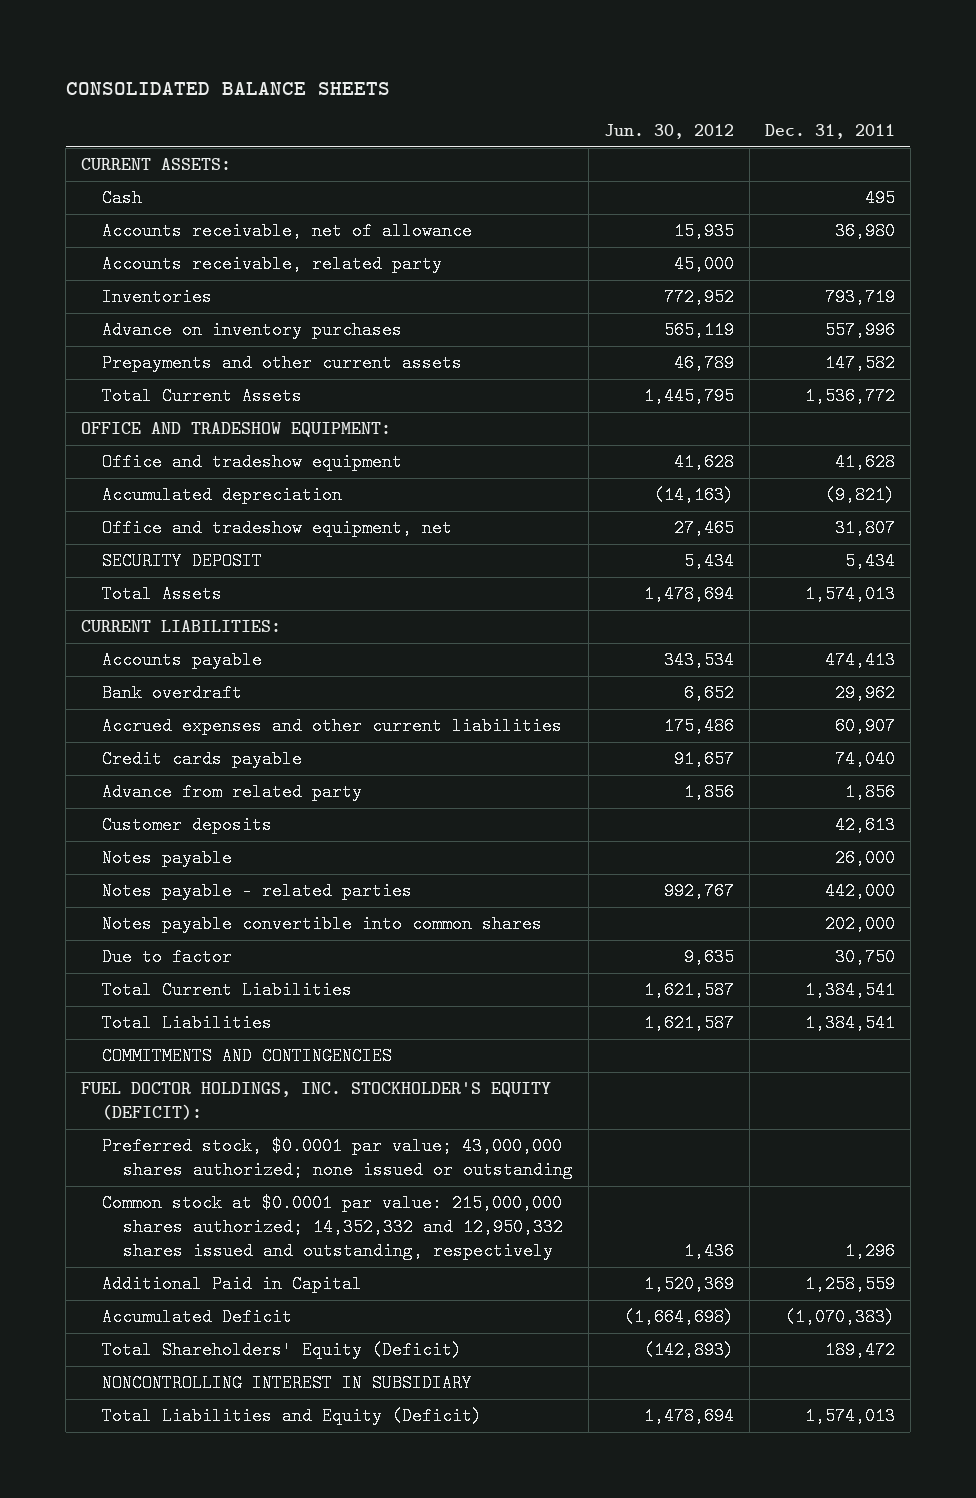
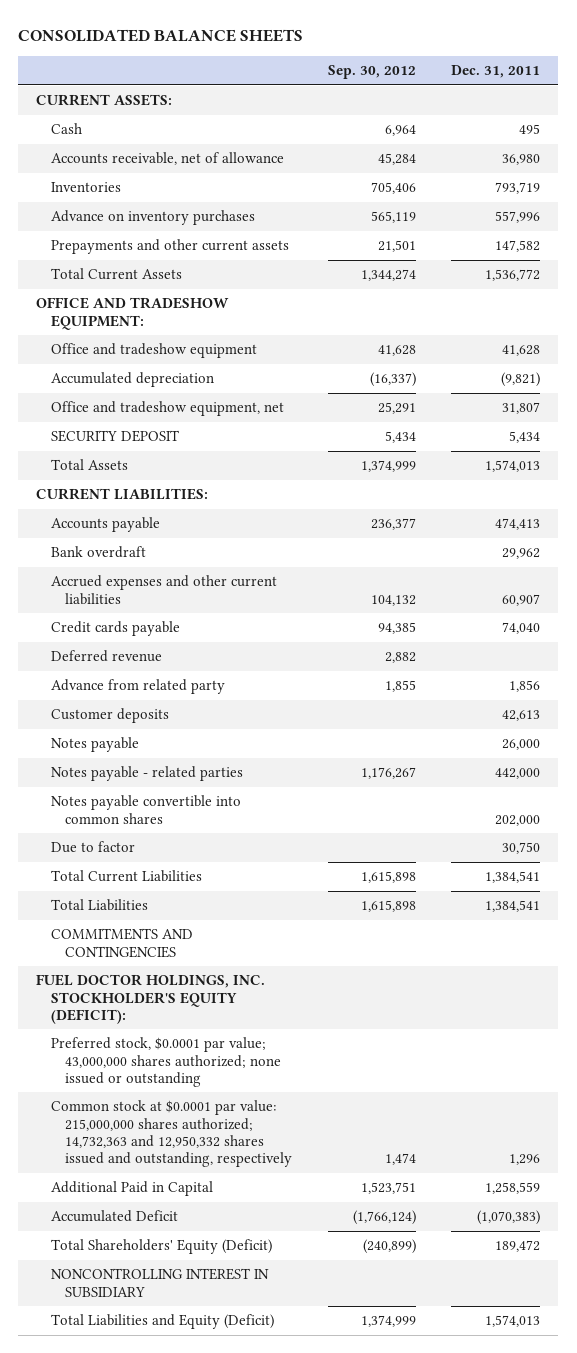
- | Jun. 30, 2012 | Dec. 31, 2011
+ | Sep. 30, 2012 | Dec. 31, 2011
- Accounts receivable, related party | 45,000 |
+ Deferred revenue | 2,882 |
- Common stock at $0.0001 par value: 215,000,000 shares authorized; 14,352,332 and 12,950,332 shares issued and outstanding, respectively | 1,436 | 1,296
+ Common stock at $0.0001 par value: 215,000,000 shares authorized; 14,732,363 and 12,950,332 shares issued and outstanding, respectively | 1,474 | 1,296

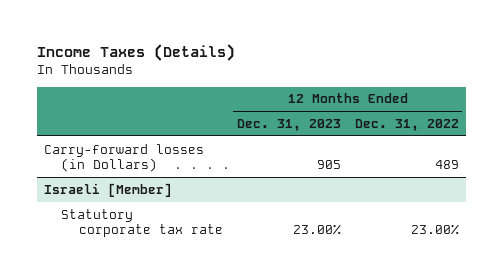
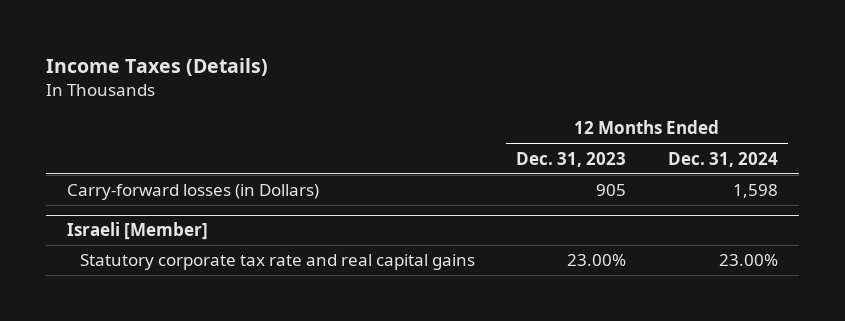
- | 12 Months Ended Dec. 31, 2023 | 12 Months Ended Dec. 31, 2022
+ | 12 Months Ended Dec. 31, 2023 | 12 Months Ended Dec. 31, 2024
@ Israeli [Member]
- Statutory corporate tax rate | 23.00% | 23.00%
+ Statutory corporate tax rate and real capital gains | 23.00% | 23.00%

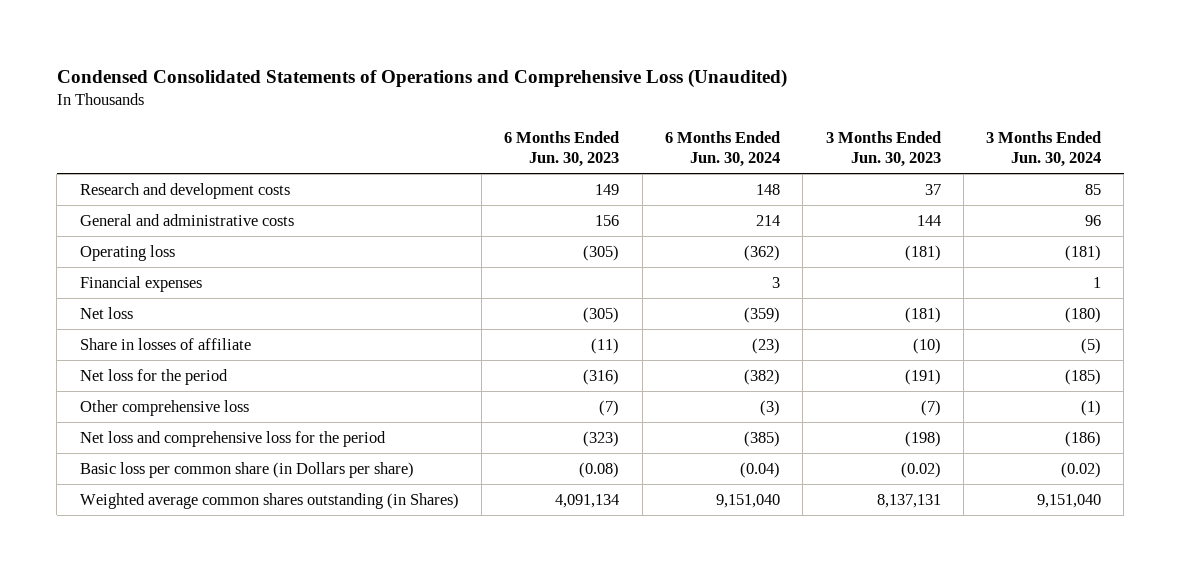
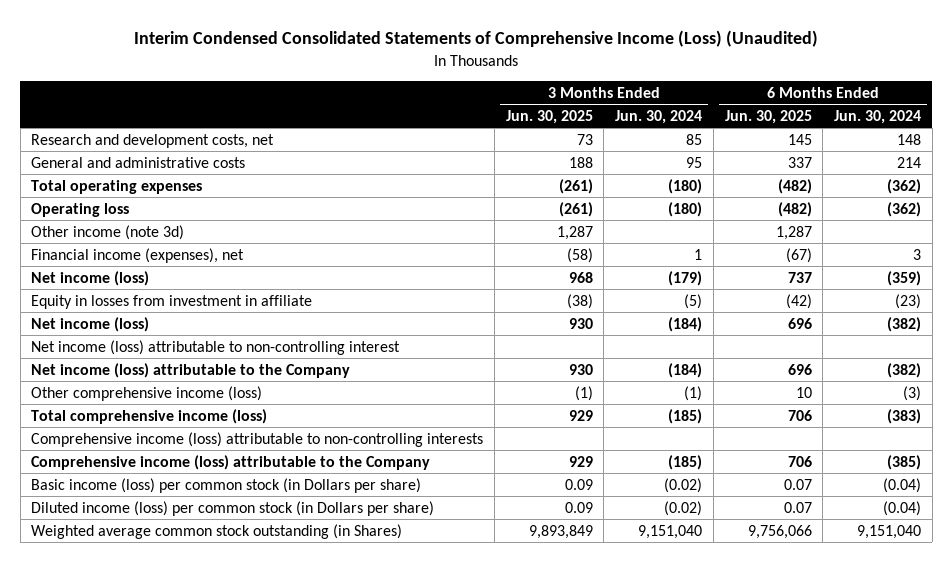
- Condensed Consolidated Statements of Operations and Comprehensive Loss (Unaudited)
+ Interim Condensed Consolidated Statements of Comprehensive Income (Loss) (Unaudited)
- | 6 Months Ended Jun. 30, 2023 | 6 Months Ended Jun. 30, 2024 | 3 Months Ended Jun. 30, 2023 | 3 Months Ended Jun. 30, 2024
+ | 3 Months Ended Jun. 30, 2025 | 3 Months Ended Jun. 30, 2024 | 6 Months Ended Jun. 30, 2025 | 6 Months Ended Jun. 30, 2024
- Research and development costs | 149 | 148 | 37 | 85
- General and administrative costs | 156 | 214 | 144 | 96
- Operating loss | (305) | (362) | (181) | (181)
- Financial expenses | | 3 | | 1
- Net loss | (305) | (359) | (181) | (180)
- Share in losses of affiliate | (11) | (23) | (10) | (5)
- Net loss for the period | (316) | (382) | (191) | (185)
- Other comprehensive loss | (7) | (3) | (7) | (1)
- Net loss and comprehensive loss for the period | (323) | (385) | (198) | (186)
- Basic loss per common share (in Dollars per share) | (0.08) | (0.04) | (0.02) | (0.02)
- Weighted average common shares outstanding (in Shares) | 4,091,134 | 9,151,040 | 8,137,131 | 9,151,040
+ Research and development costs, net | 73 | 85 | 145 | 148
+ General and administrative costs | 188 | 95 | 337 | 214
+ Total operating expenses | (261) | (180) | (482) | (362)
+ Operating loss | (261) | (180) | (482) | (362)
+ Other income (note 3d) | 1,287 | | 1,287 |
+ Financial income (expenses), net | (58) | 1 | (67) | 3
+ Net income (loss) | 968 | (179) | 737 | (359)
+ Equity in losses from investment in affiliate | (38) | (5) | (42) | (23)
+ Net income (loss) | 930 | (184) | 696 | (382)
+ Net income (loss) attributable to non-controlling interest
+ Net income (loss) attributable to the Company | 930 | (184) | 696 | (382)
+ Other comprehensive income (loss) | (1) | (1) | 10 | (3)
+ Total comprehensive income (loss) | 929 | (185) | 706 | (383)
+ Comprehensive income (loss) attributable to non-controlling interests
+ Comprehensive income (loss) attributable to the Company | 929 | (185) | 706 | (385)
+ Basic income (loss) per common stock (in Dollars per share) | 0.09 | (0.02) | 0.07 | (0.04)
+ Diluted income (loss) per common stock (in Dollars per share) | 0.09 | (0.02) | 0.07 | (0.04)
+ Weighted average common stock outstanding (in Shares) | 9,893,849 | 9,151,040 | 9,756,066 | 9,151,040

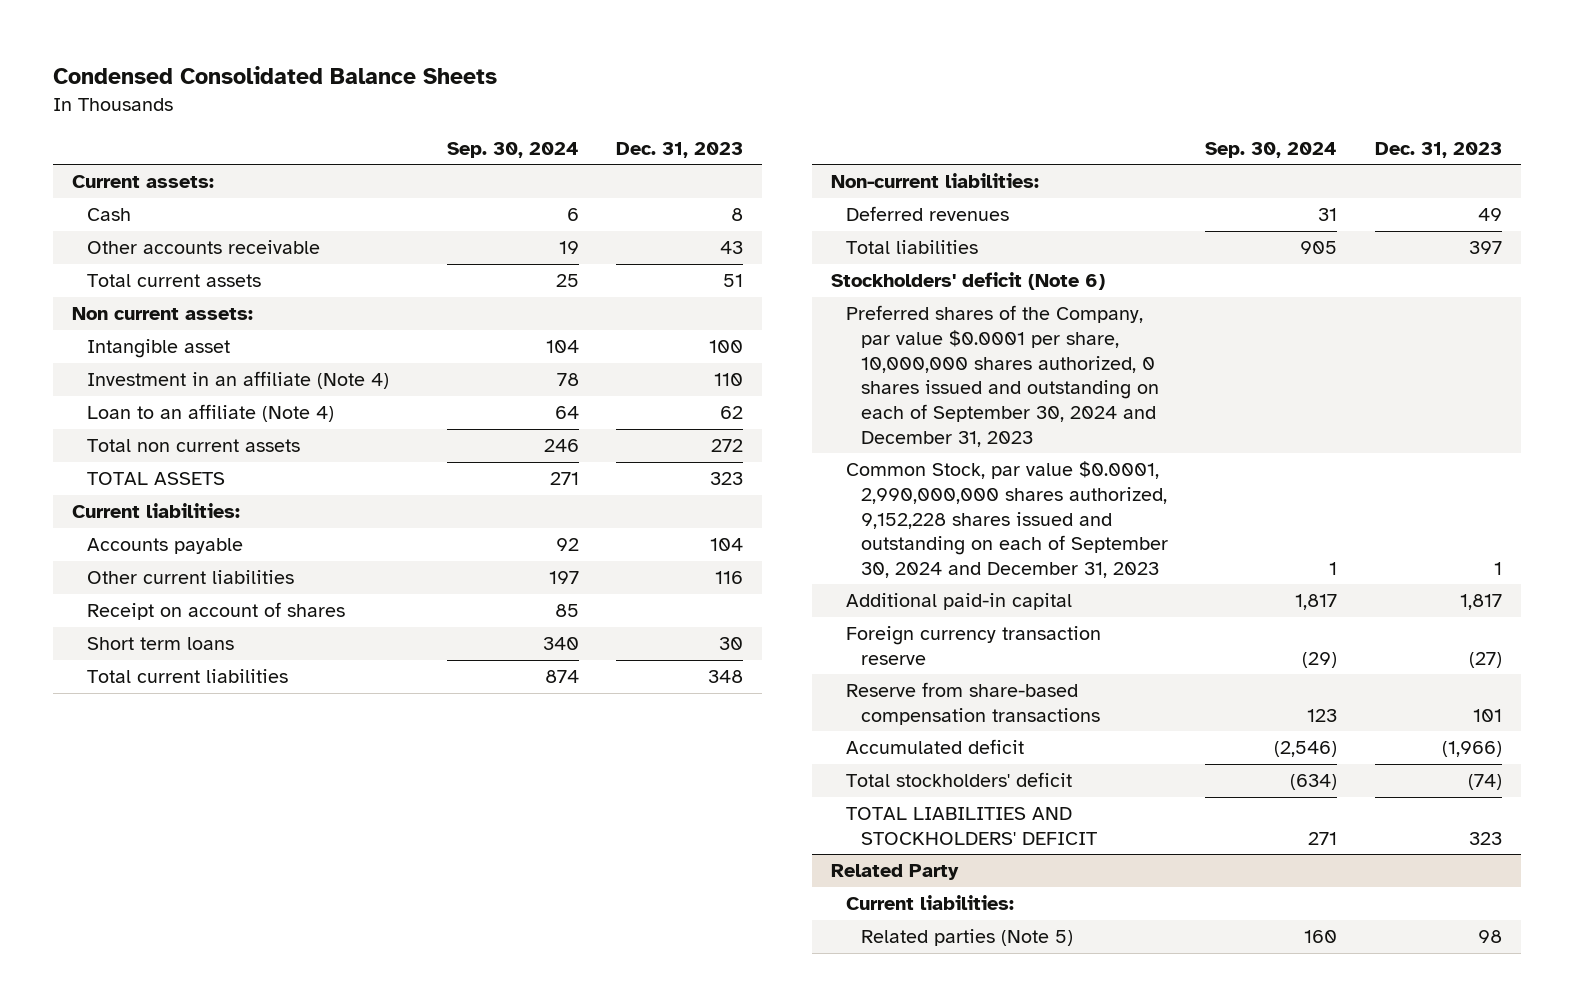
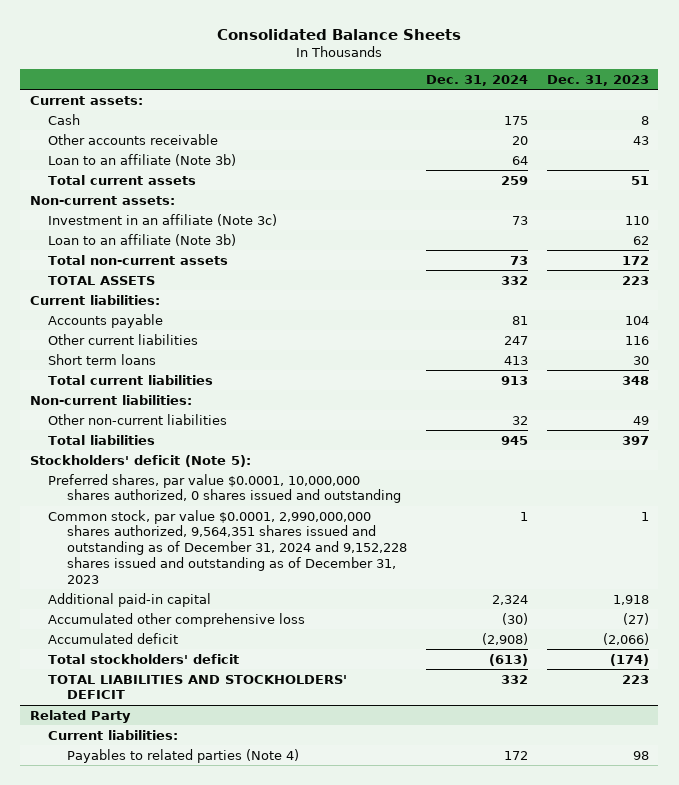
- Condensed Consolidated Balance Sheets
+ Consolidated Balance Sheets
- | Sep. 30, 2024 | Dec. 31, 2023
+ | Dec. 31, 2024 | Dec. 31, 2023
+ Loan to an affiliate (Note 3b) | 64 |
- Non current assets:
- Intangible asset | 104 | 100
- Investment in an affiliate (Note 4) | 78 | 110
- Loan to an affiliate (Note 4) | 64 | 62
- Total non current assets | 246 | 272
- TOTAL ASSETS | 271 | 323
+ Non-current assets:
+ Investment in an affiliate (Note 3c) | 73 | 110
+ Loan to an affiliate (Note 3b) | | 62
+ Total non-current assets | 73 | 172
+ TOTAL ASSETS | 332 | 223
- Receipt on account of shares | 85 |
- Deferred revenues | 31 | 49
+ Other non-current liabilities | 32 | 49
- Stockholders' deficit (Note 6)
- Preferred shares of the Company, par value $0.0001 per share, 10,000,000 shares authorized, 0 shares issued and outstanding on each of September 30, 2024 and December 31, 2023
- Common Stock, par value $0.0001, 2,990,000,000 shares authorized, 9,152,228 shares issued and outstanding on each of September 30, 2024 and December 31, 2023 | 1 | 1
- Additional paid-in capital | 1,817 | 1,817
- Foreign currency transaction reserve | (29) | (27)
- Reserve from share-based compensation transactions | 123 | 101
- Accumulated deficit | (2,546) | (1,966)
- Total stockholders' deficit | (634) | (74)
- TOTAL LIABILITIES AND STOCKHOLDERS' DEFICIT | 271 | 323
+ Stockholders' deficit (Note 5):
+ Preferred shares, par value $0.0001, 10,000,000 shares authorized, 0 shares issued and outstanding
+ Common stock, par value $0.0001, 2,990,000,000 shares authorized, 9,564,351 shares issued and outstanding as of December 31, 2024 and 9,152,228 shares issued and outstanding as of December 31, 2023 | 1 | 1
+ Additional paid-in capital | 2,324 | 1,918
+ Accumulated other comprehensive loss | (30) | (27)
+ Accumulated deficit | (2,908) | (2,066)
+ Total stockholders' deficit | (613) | (174)
+ TOTAL LIABILITIES AND STOCKHOLDERS' DEFICIT | 332 | 223
@ Related Party
- Related parties (Note 5) | 160 | 98
+ Payables to related parties (Note 4) | 172 | 98

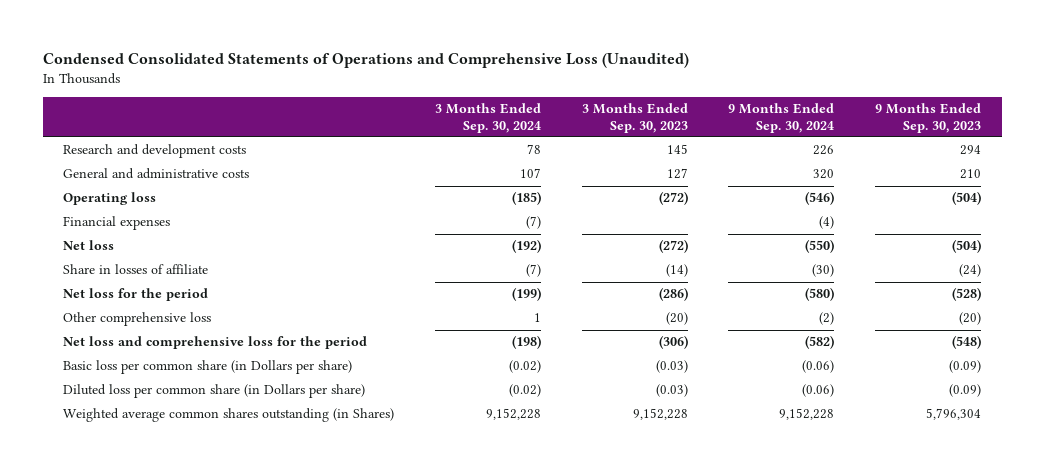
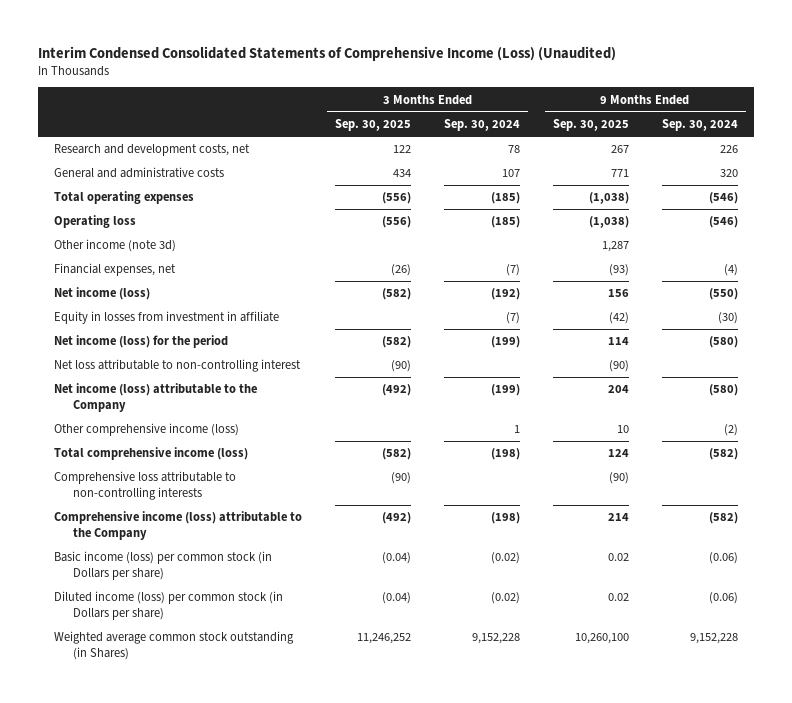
- Condensed Consolidated Statements of Operations and Comprehensive Loss (Unaudited)
+ Interim Condensed Consolidated Statements of Comprehensive Income (Loss) (Unaudited)
- | 3 Months Ended Sep. 30, 2024 | 3 Months Ended Sep. 30, 2023 | 9 Months Ended Sep. 30, 2024 | 9 Months Ended Sep. 30, 2023
+ | 3 Months Ended Sep. 30, 2025 | 3 Months Ended Sep. 30, 2024 | 9 Months Ended Sep. 30, 2025 | 9 Months Ended Sep. 30, 2024
- Research and development costs | 78 | 145 | 226 | 294
+ Research and development costs, net | 122 | 78 | 267 | 226
+ Total operating expenses | (556) | (185) | (1,038) | (546)
- Financial expenses | (7) | | (4) |
- Net loss | (192) | (272) | (550) | (504)
- Share in losses of affiliate | (7) | (14) | (30) | (24)
- Net loss for the period | (199) | (286) | (580) | (528)
- Other comprehensive loss | 1 | (20) | (2) | (20)
- Net loss and comprehensive loss for the period | (198) | (306) | (582) | (548)
- Basic loss per common share (in Dollars per share) | (0.02) | (0.03) | (0.06) | (0.09)
- Diluted loss per common share (in Dollars per share) | (0.02) | (0.03) | (0.06) | (0.09)
- Weighted average common shares outstanding (in Shares) | 9,152,228 | 9,152,228 | 9,152,228 | 5,796,304
+ Other income (note 3d) | | | 1,287 |
+ Financial expenses, net | (26) | (7) | (93) | (4)
+ Net income (loss) | (582) | (192) | 156 | (550)
+ Equity in losses from investment in affiliate | | (7) | (42) | (30)
+ Net income (loss) for the period | (582) | (199) | 114 | (580)
+ Net loss attributable to non-controlling interest | (90) | | (90) |
+ Net income (loss) attributable to the Company | (492) | (199) | 204 | (580)
+ Other comprehensive income (loss) | | 1 | 10 | (2)
+ Total comprehensive income (loss) | (582) | (198) | 124 | (582)
+ Comprehensive loss attributable to non-controlling interests | (90) | | (90) |
+ Comprehensive income (loss) attributable to the Company | (492) | (198) | 214 | (582)
+ Basic income (loss) per common stock (in Dollars per share) | (0.04) | (0.02) | 0.02 | (0.06)
+ Diluted income (loss) per common stock (in Dollars per share) | (0.04) | (0.02) | 0.02 | (0.06)
+ Weighted average common stock outstanding (in Shares) | 11,246,252 | 9,152,228 | 10,260,100 | 9,152,228

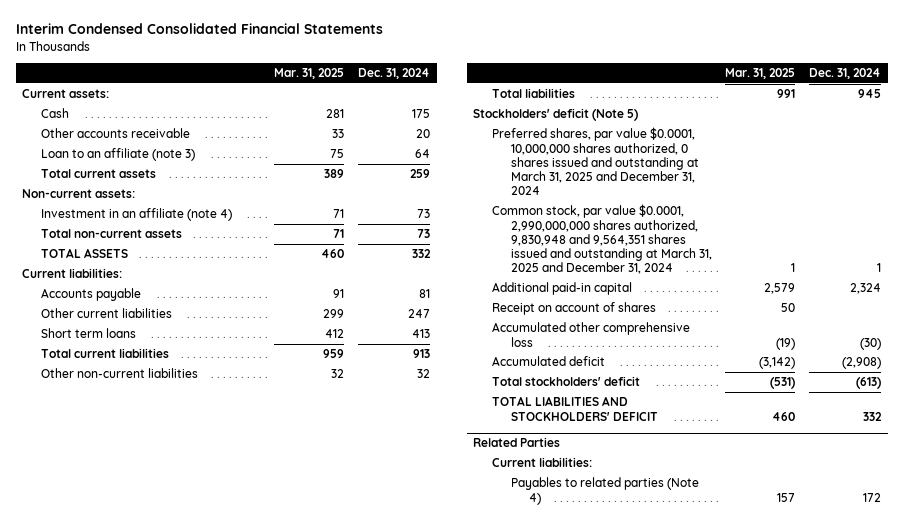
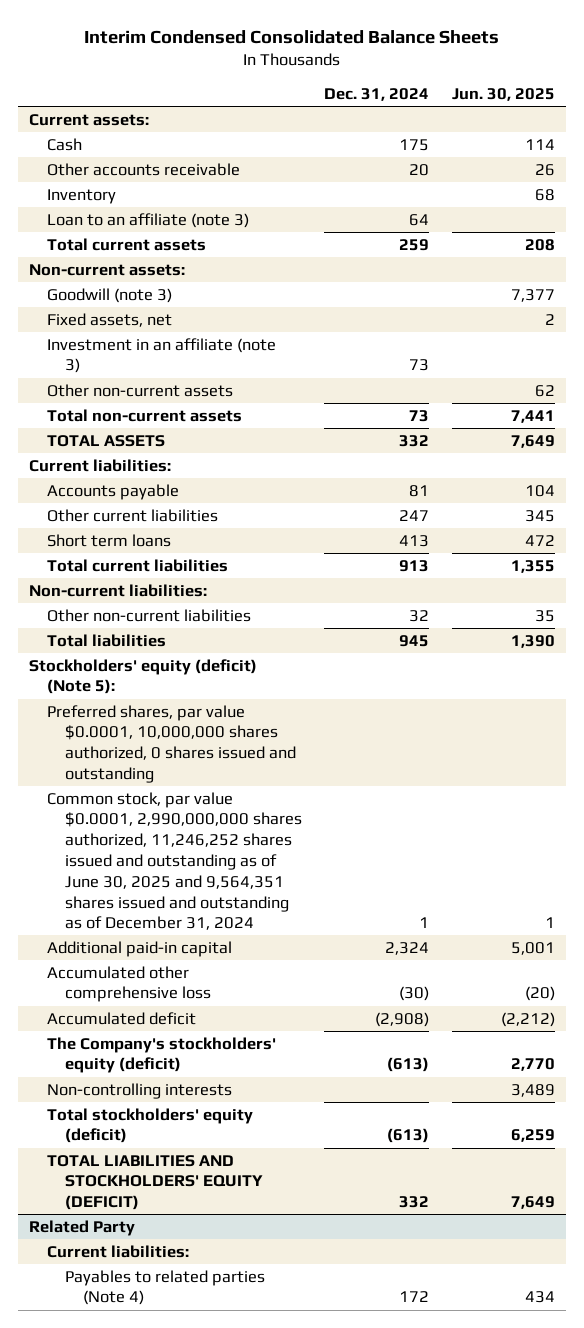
- Interim Condensed Consolidated Financial Statements
+ Interim Condensed Consolidated Balance Sheets
- | Mar. 31, 2025 | Dec. 31, 2024
+ | Dec. 31, 2024 | Jun. 30, 2025
+ Inventory | | 68
- Investment in an affiliate (note 4) | 71 | 73
+ Goodwill (note 3) | | 7,377
+ Fixed assets, net | | 2
+ Investment in an affiliate (note 3) | 73 |
+ Other non-current assets | | 62
+ Non-current liabilities:
- Stockholders' deficit (Note 5)
- Preferred shares, par value $0.0001, 10,000,000 shares authorized, 0 shares issued and outstanding at March 31, 2025 and December 31, 2024
- Common stock, par value $0.0001, 2,990,000,000 shares authorized, 9,830,948 and 9,564,351 shares issued and outstanding at March 31, 2025 and December 31, 2024 | 1 | 1
+ Stockholders' equity (deficit) (Note 5):
+ Preferred shares, par value $0.0001, 10,000,000 shares authorized, 0 shares issued and outstanding
+ Common stock, par value $0.0001, 2,990,000,000 shares authorized, 11,246,252 shares issued and outstanding as of June 30, 2025 and 9,564,351 shares issued and outstanding as of December 31, 2024 | 1 | 1
- Receipt on account of shares | 50 |
- Total stockholders' deficit | (531) | (613)
- TOTAL LIABILITIES AND STOCKHOLDERS' DEFICIT | 460 | 332
- Related Parties
+ The Company's stockholders' equity (deficit) | (613) | 2,770
+ Non-controlling interests | | 3,489
+ Total stockholders' equity (deficit) | (613) | 6,259
+ TOTAL LIABILITIES AND STOCKHOLDERS' EQUITY (DEFICIT) | 332 | 7,649
+ Related Party

